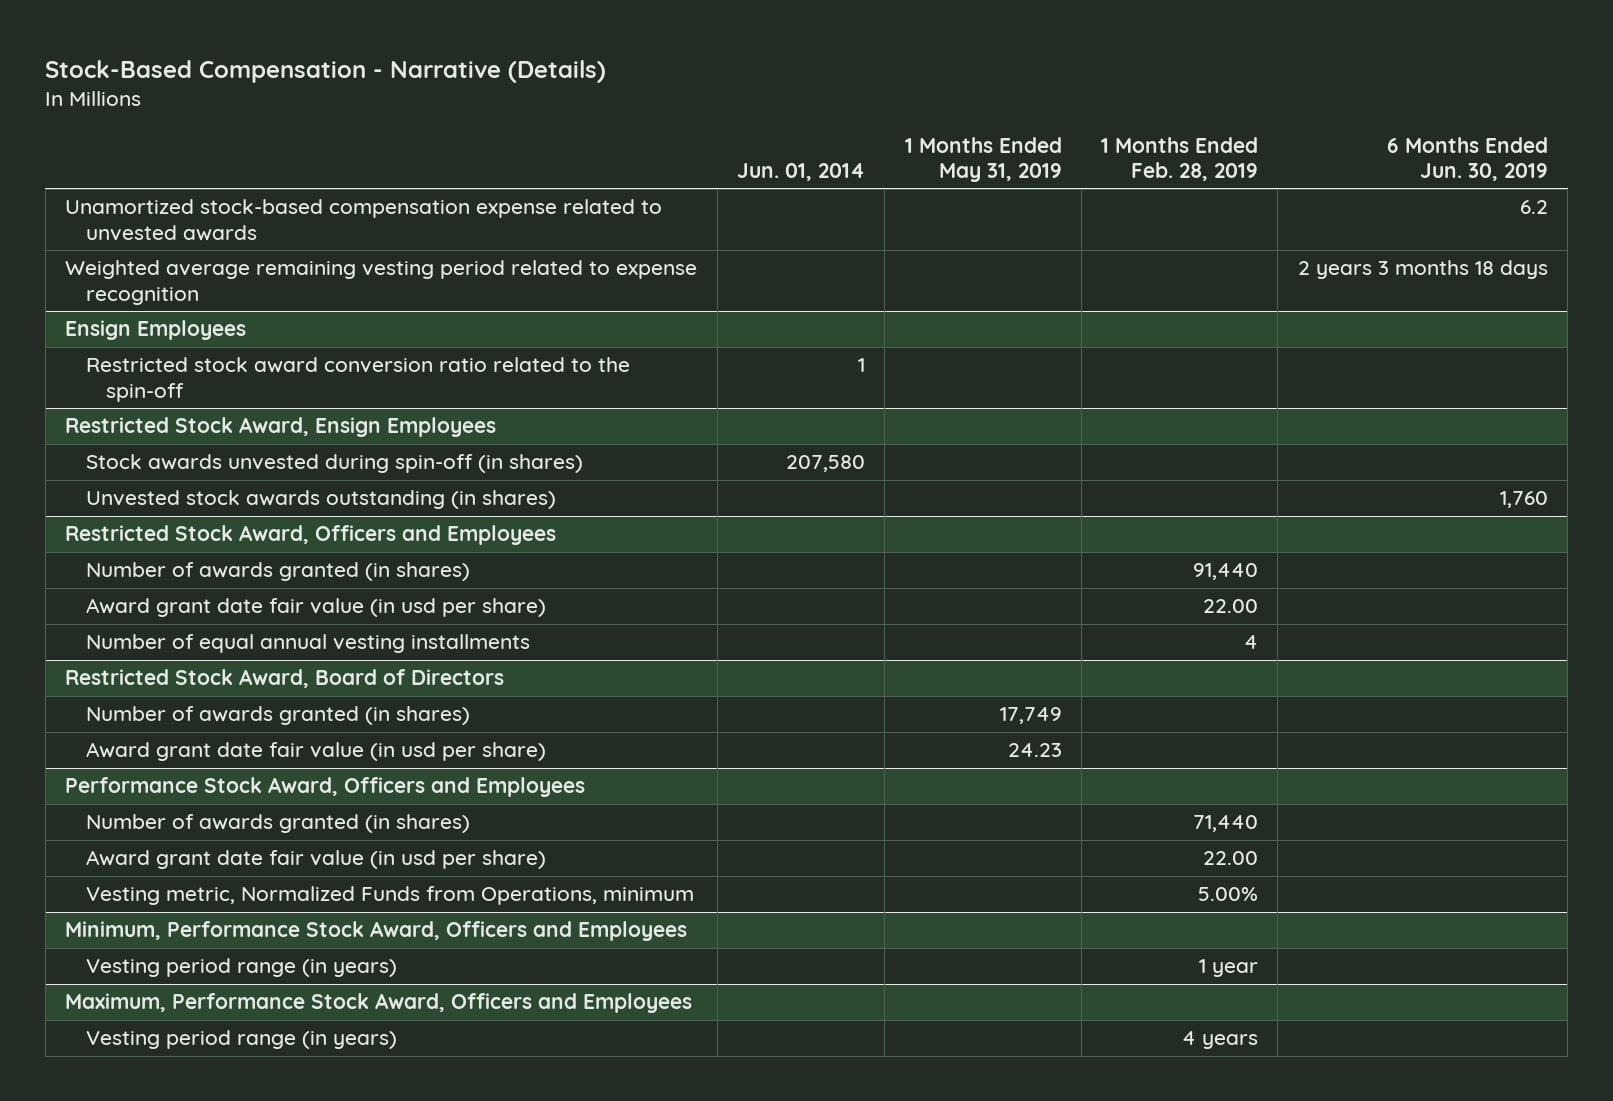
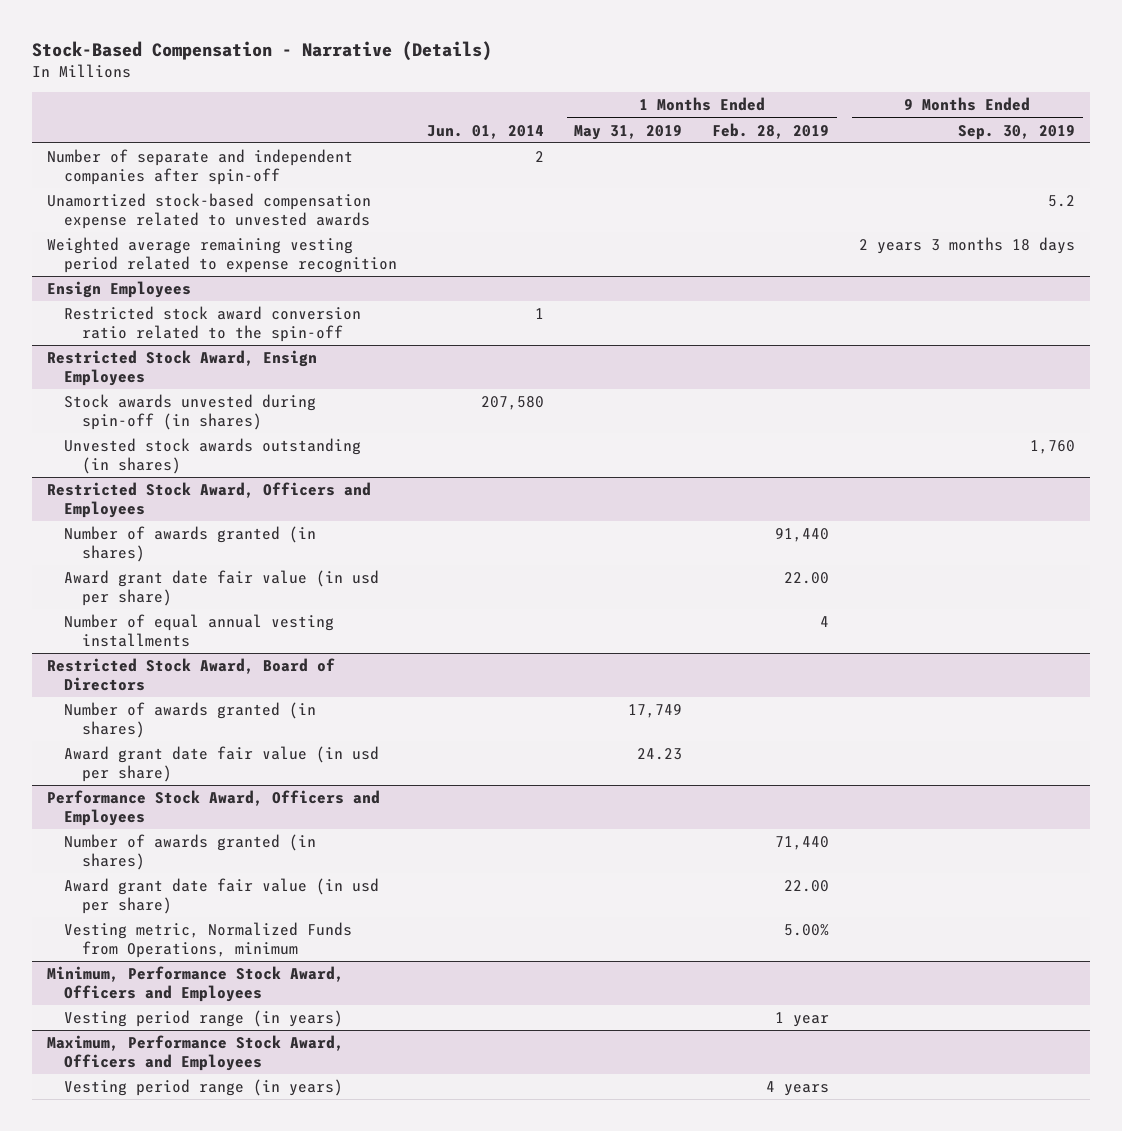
- | Jun. 01, 2014 | 1 Months Ended May 31, 2019 | 1 Months Ended Feb. 28, 2019 | 6 Months Ended Jun. 30, 2019
+ | Jun. 01, 2014 | 1 Months Ended May 31, 2019 | 1 Months Ended Feb. 28, 2019 | 9 Months Ended Sep. 30, 2019
+ Number of separate and independent companies after spin-off | 2 | | |

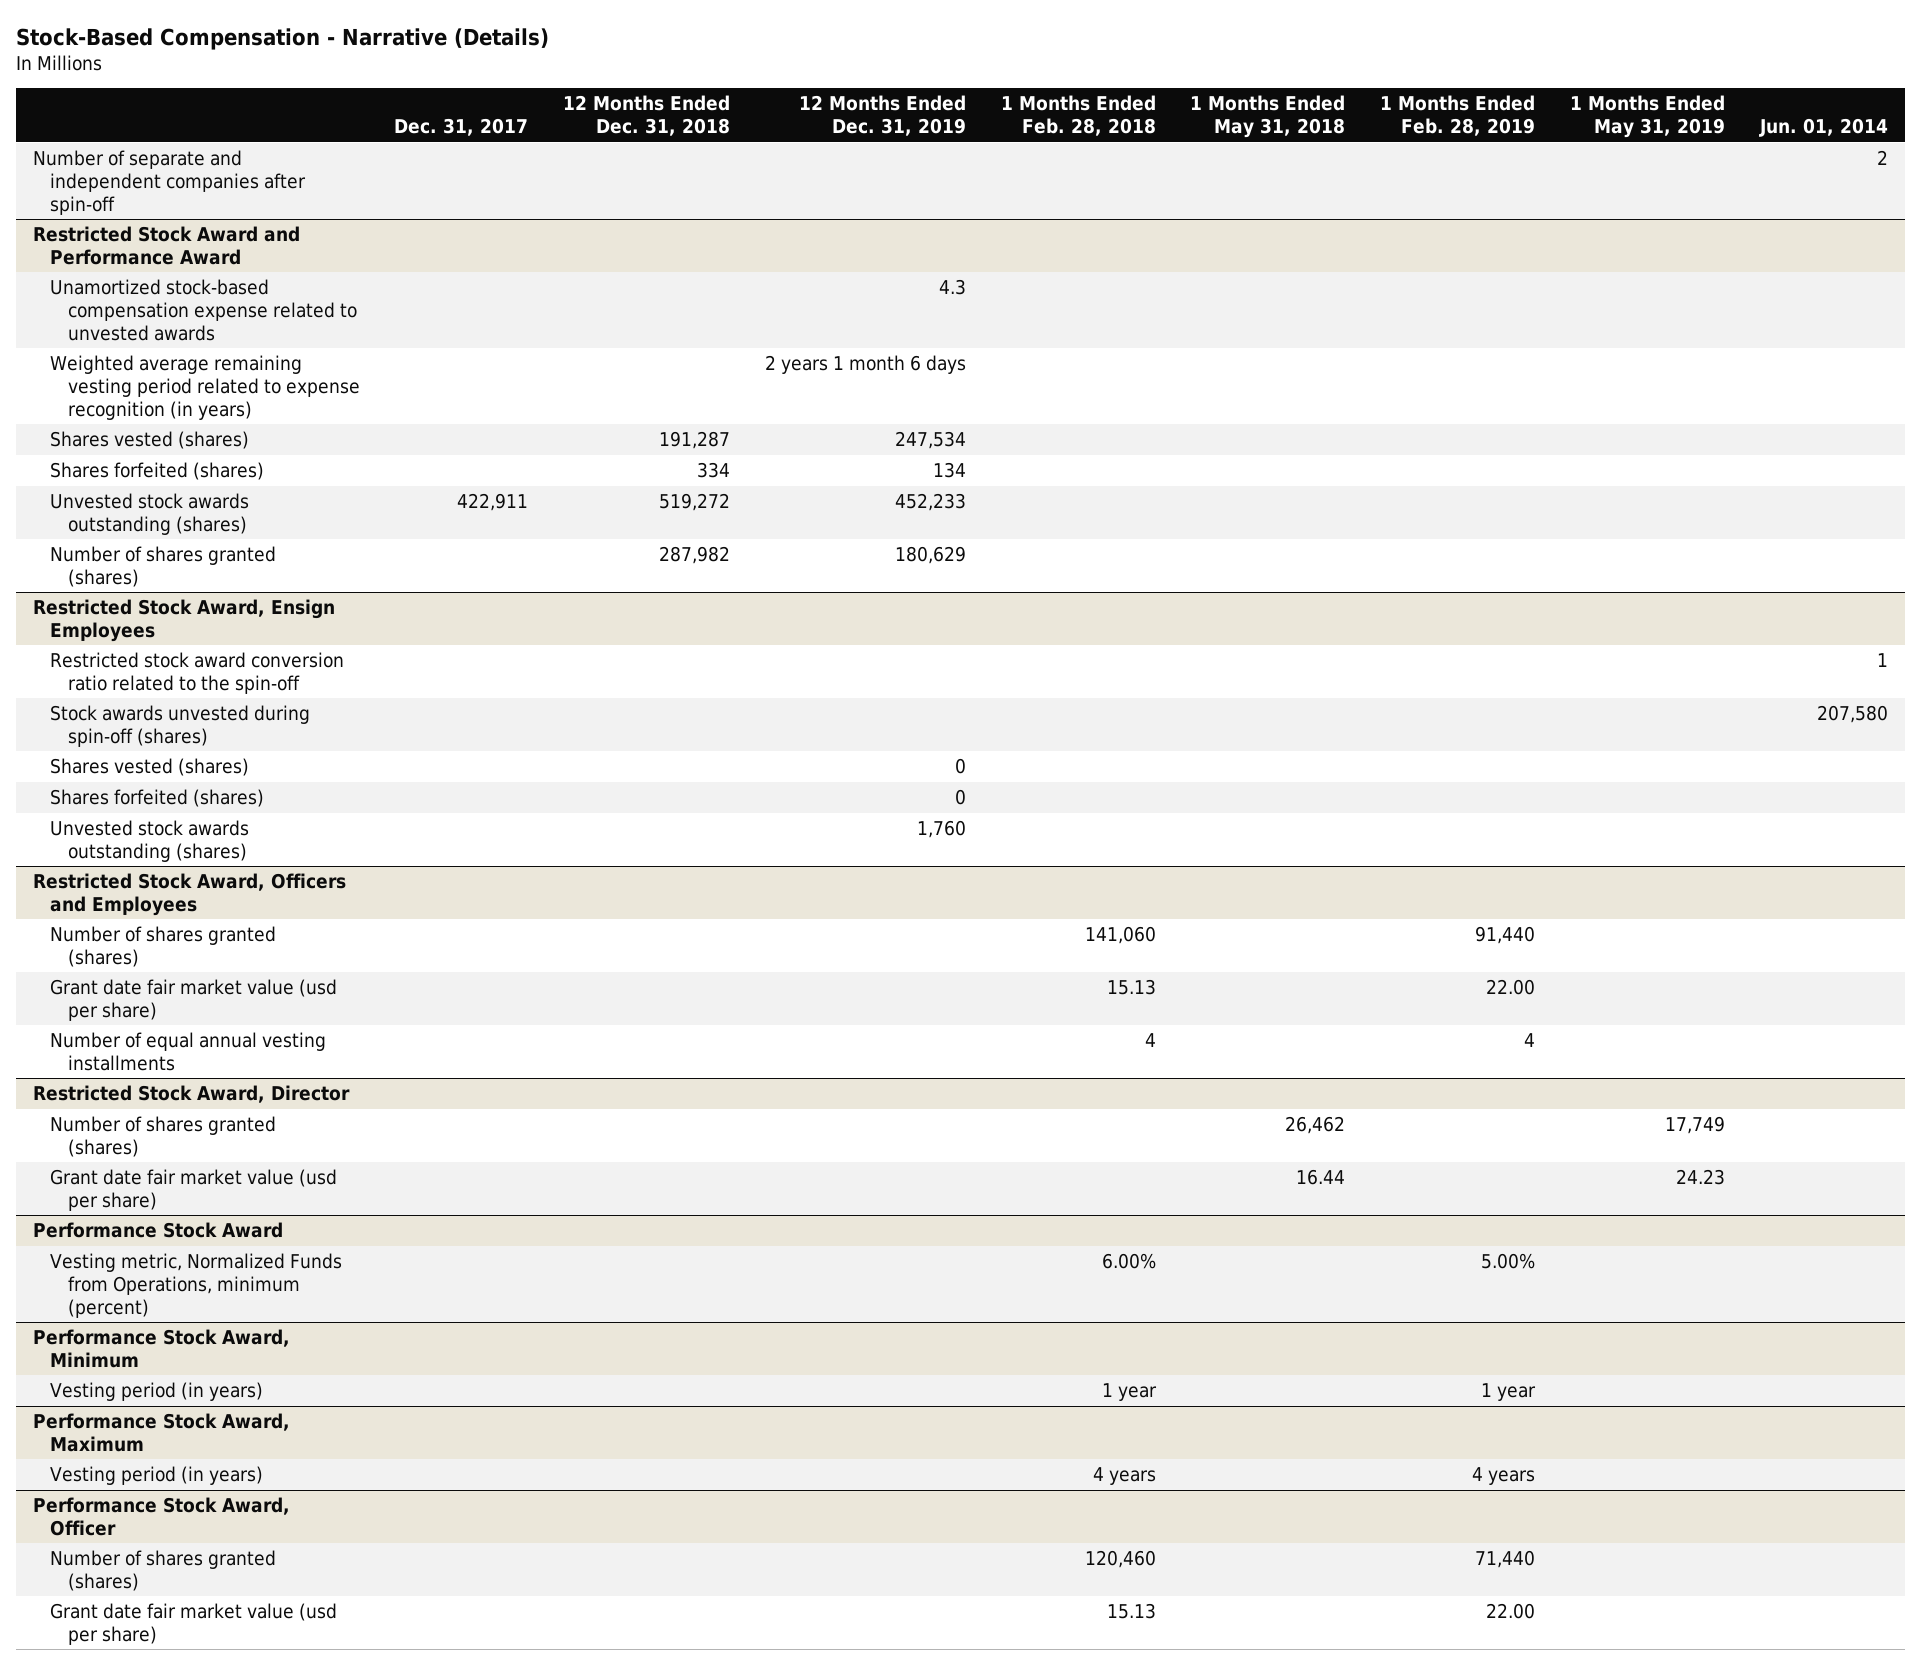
- | Jun. 01, 2014 | 1 Months Ended May 31, 2019 | 1 Months Ended Feb. 28, 2019 | 9 Months Ended Sep. 30, 2019
+ | Dec. 31, 2017 | 12 Months Ended Dec. 31, 2018 | 12 Months Ended Dec. 31, 2019 | 1 Months Ended Feb. 28, 2018 | 1 Months Ended May 31, 2018 | 1 Months Ended Feb. 28, 2019 | 1 Months Ended May 31, 2019 | Jun. 01, 2014
- Unamortized stock-based compensation expense related to unvested awards | | | | 5.2
- Weighted average remaining vesting period related to expense recognition | | | | 2 years 3 months 18 days
- Ensign Employees
- Restricted stock award conversion ratio related to the spin-off | 1 | | |
+ Restricted Stock Award and Performance Award
+ Unamortized stock-based compensation expense related to unvested awards | | | 4.3 | | | | |
+ Weighted average remaining vesting period related to expense recognition (in years) | | | 2 years 1 month 6 days | | | | |
+ Shares vested (shares) | | 191,287 | 247,534 | | | | |
+ Shares forfeited (shares) | | 334 | 134 | | | | |
+ Unvested stock awards outstanding (shares) | 422,911 | 519,272 | 452,233 | | | | |
+ Number of shares granted (shares) | | 287,982 | 180,629 | | | | |
@ Restricted Stock Award, Ensign Employees
- Stock awards unvested during spin-off (in shares) | 207,580 | | |
- Unvested stock awards outstanding (in shares) | | | | 1,760
+ Restricted stock award conversion ratio related to the spin-off | | | | | | | | 1
+ Stock awards unvested during spin-off (shares) | | | | | | | | 207,580
+ Shares vested (shares) | | | 0 | | | | |
+ Shares forfeited (shares) | | | 0 | | | | |
+ Unvested stock awards outstanding (shares) | | | 1,760 | | | | |
@ Restricted Stock Award, Officers and Employees
- Number of awards granted (in shares) | | | 91,440 |
- Award grant date fair value (in usd per share) | | | 22.00 |
+ Number of shares granted (shares) | | | | 141,060 | | 91,440 | |
+ Grant date fair market value (usd per share) | | | | 15.13 | | 22.00 | |
- Restricted Stock Award, Board of Directors
- Number of awards granted (in shares) | | 17,749 | |
- Award grant date fair value (in usd per share) | | 24.23 | |
- Performance Stock Award, Officers and Employees
- Number of awards granted (in shares) | | | 71,440 |
- Award grant date fair value (in usd per share) | | | 22.00 |
- Vesting metric, Normalized Funds from Operations, minimum | | | 5.00% |
- Minimum, Performance Stock Award, Officers and Employees
- Vesting period range (in years) | | | 1 year |
- Maximum, Performance Stock Award, Officers and Employees
- Vesting period range (in years) | | | 4 years |
+ Restricted Stock Award, Director
+ Number of shares granted (shares) | | | | | 26,462 | | 17,749 |
+ Grant date fair market value (usd per share) | | | | | 16.44 | | 24.23 |
+ Performance Stock Award
+ Vesting metric, Normalized Funds from Operations, minimum (percent) | | | | 6.00% | | 5.00% | |
+ Performance Stock Award, Minimum
+ Vesting period (in years) | | | | 1 year | | 1 year | |
+ Performance Stock Award, Maximum
+ Vesting period (in years) | | | | 4 years | | 4 years | |
+ Performance Stock Award, Officer
+ Number of shares granted (shares) | | | | 120,460 | | 71,440 | |
+ Grant date fair market value (usd per share) | | | | 15.13 | | 22.00 | |

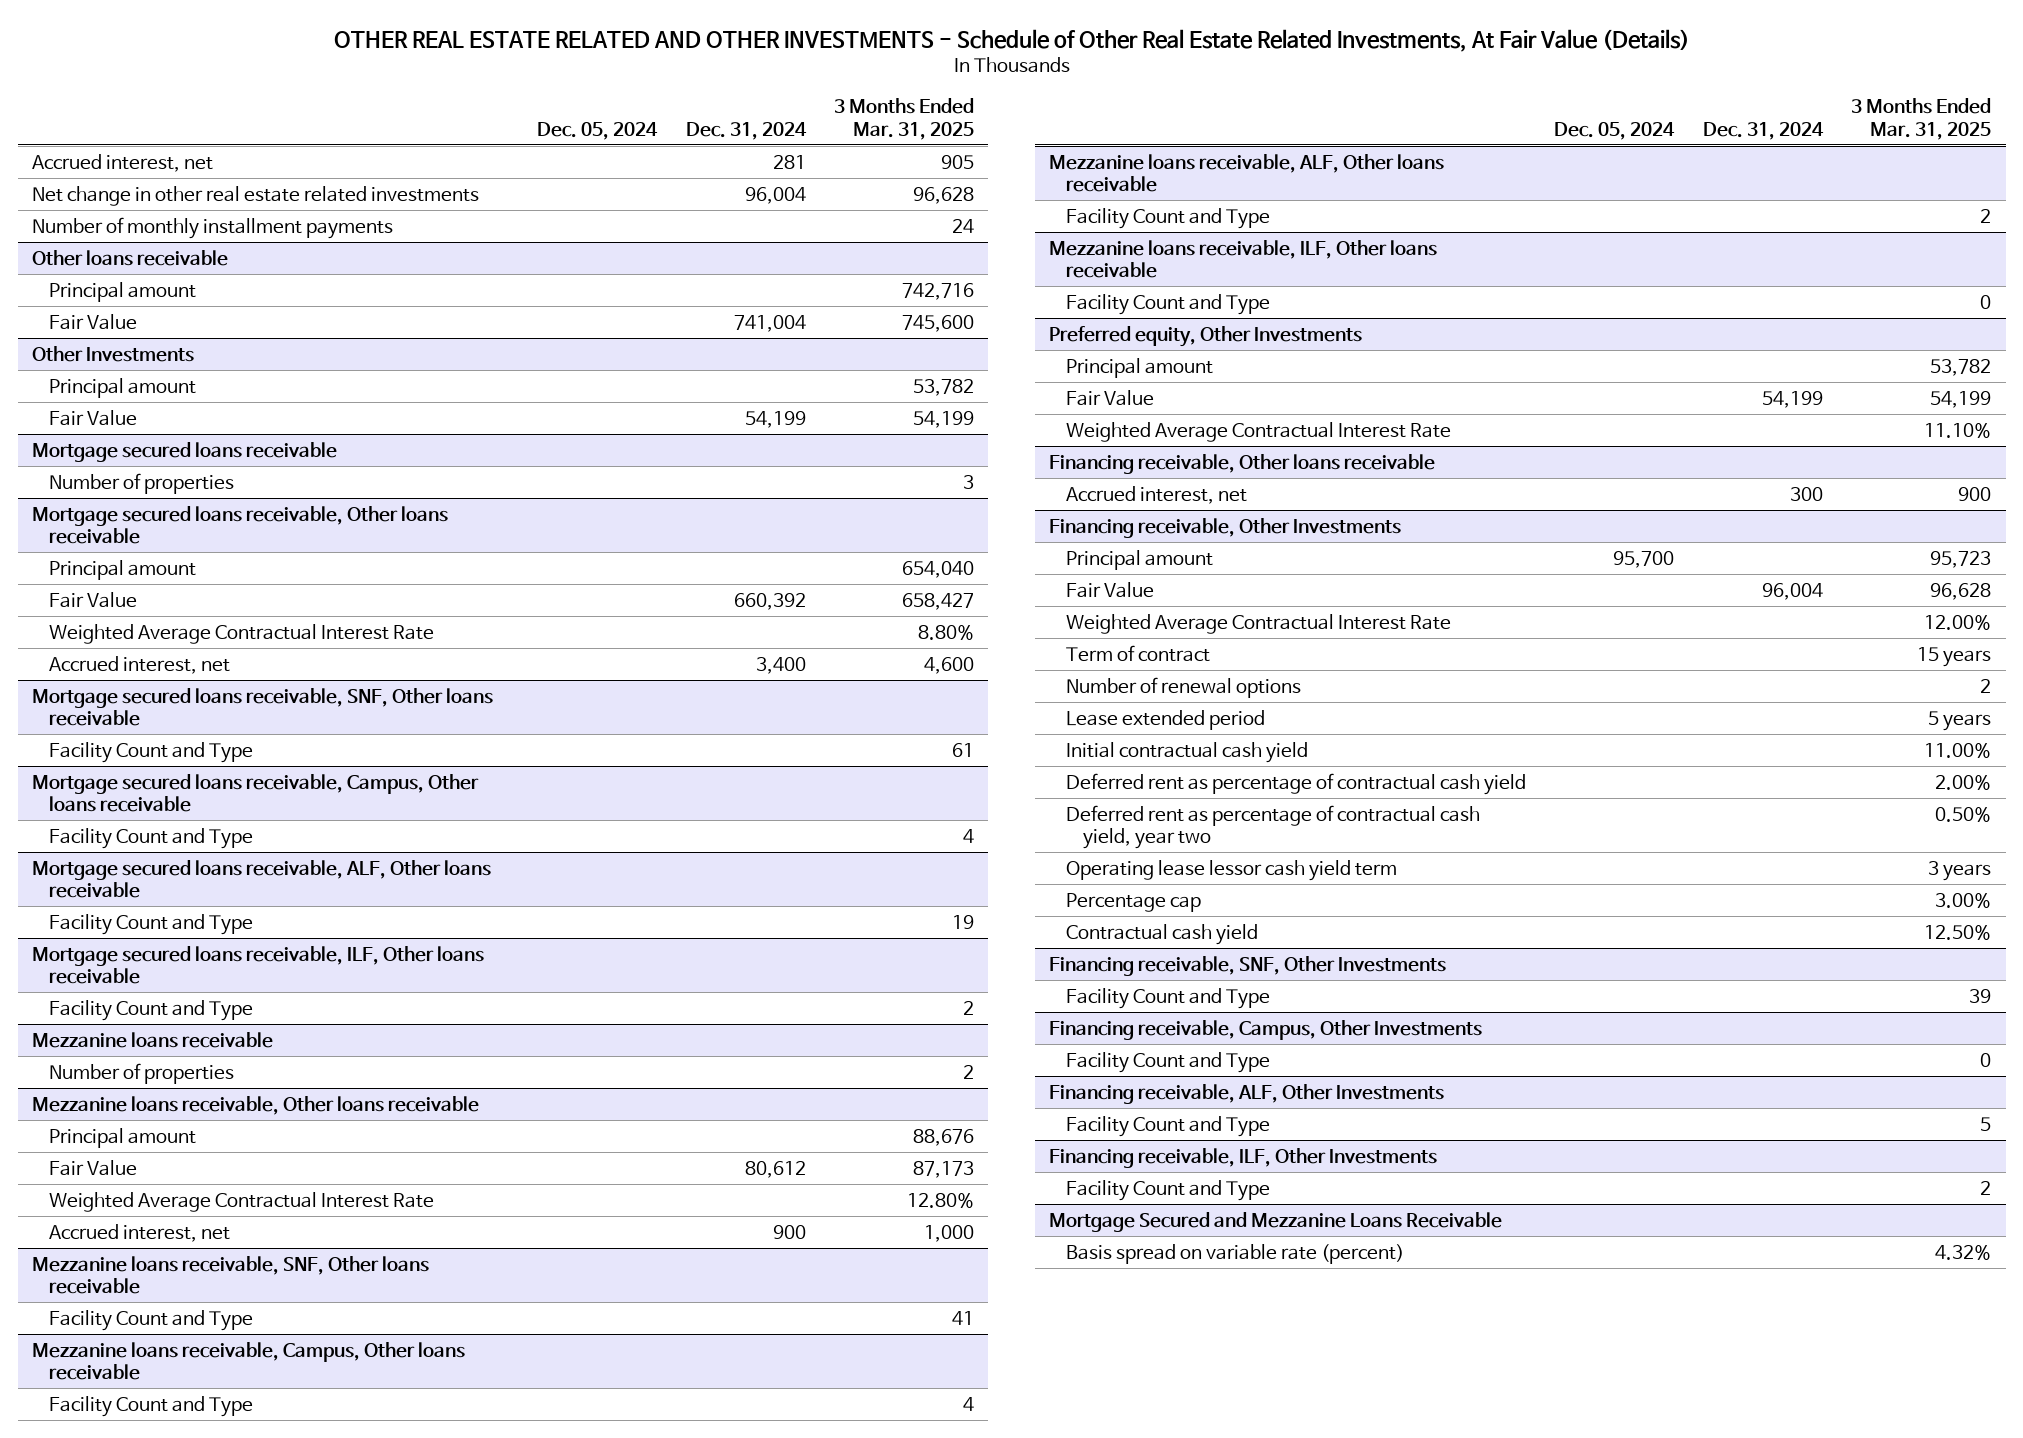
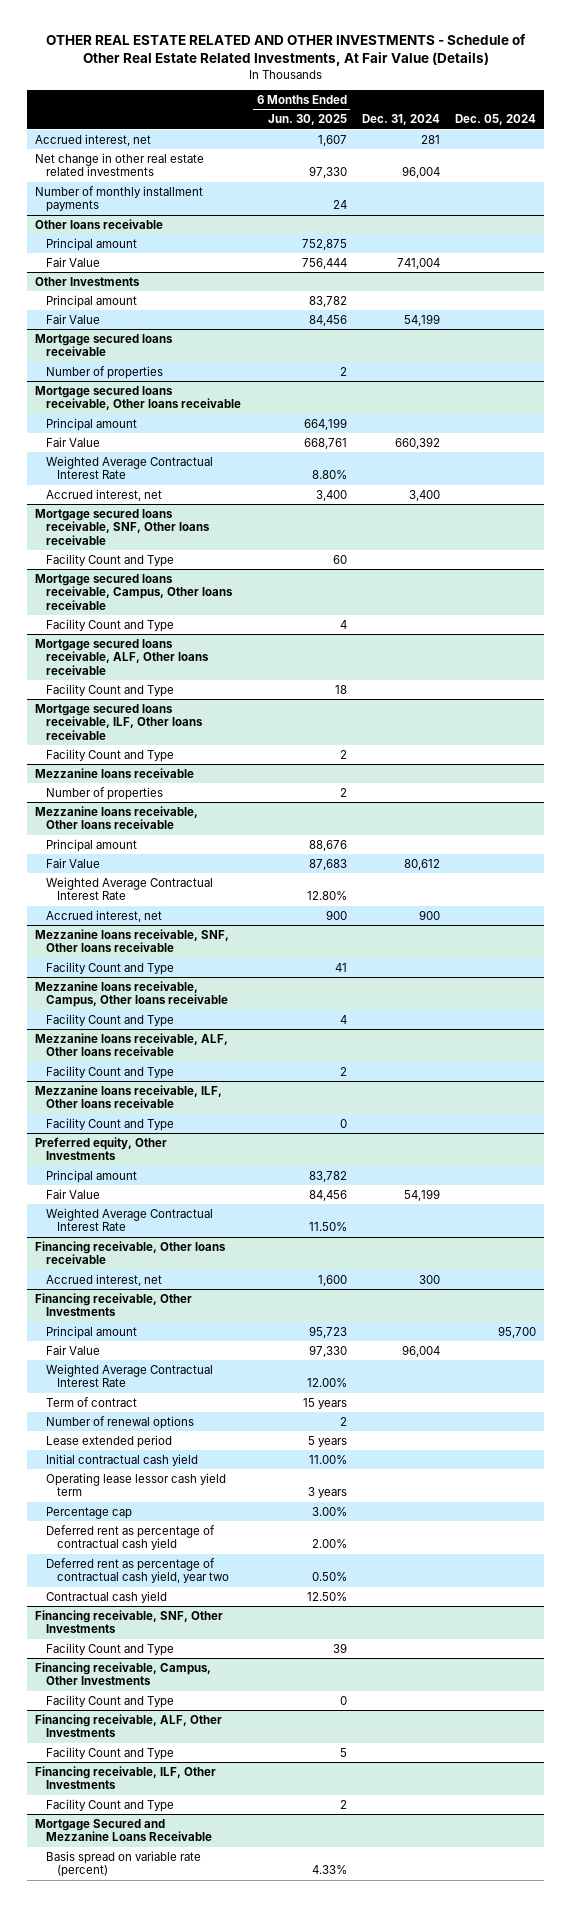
- | Dec. 05, 2024 | Dec. 31, 2024 | 3 Months Ended Mar. 31, 2025
+ | 6 Months Ended Jun. 30, 2025 | Dec. 31, 2024 | Dec. 05, 2024
@ Financing receivable, Other Investments
moved down: Deferred rent as percentage of contractual cash yield | 2.00% | |
moved down: Deferred rent as percentage of contractual cash yield, year two | 0.50% | |

